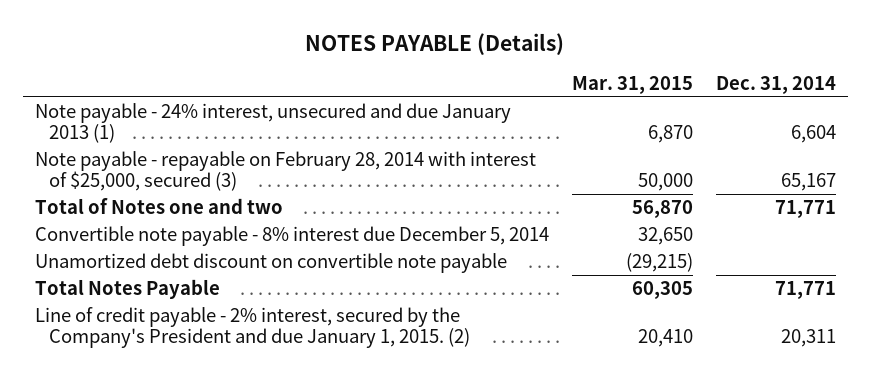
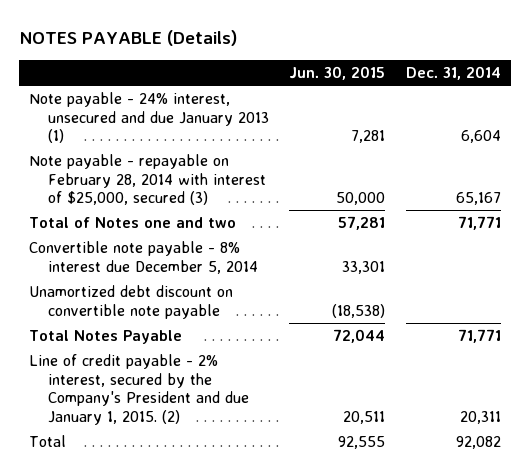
- | Mar. 31, 2015 | Dec. 31, 2014
+ | Jun. 30, 2015 | Dec. 31, 2014
+ Total | 92,555 | 92,082

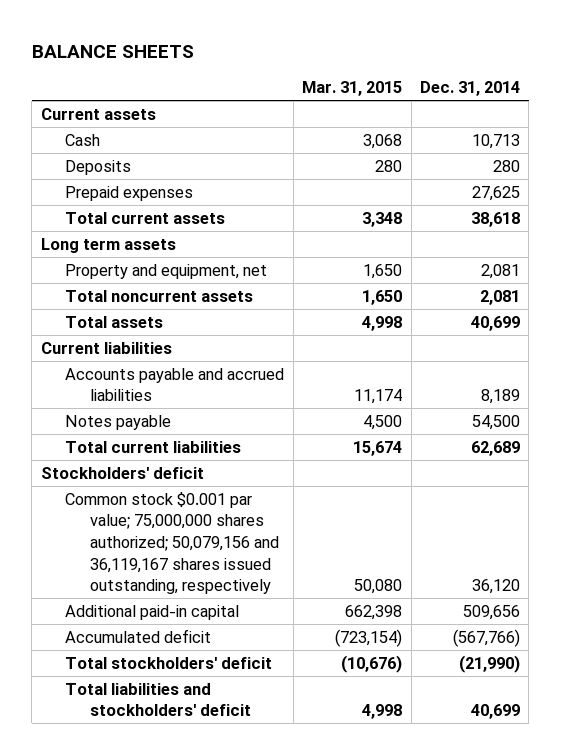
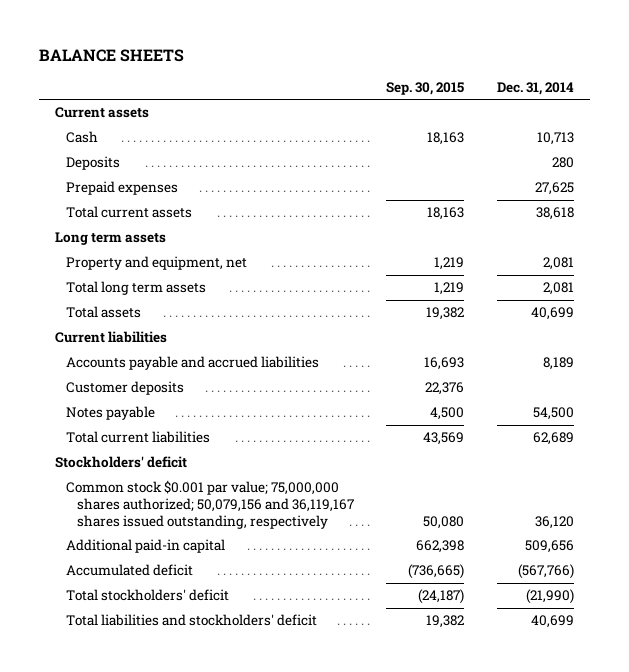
- | Mar. 31, 2015 | Dec. 31, 2014
+ | Sep. 30, 2015 | Dec. 31, 2014
- Total noncurrent assets | 1,650 | 2,081
+ Total long term assets | 1,219 | 2,081
+ Customer deposits | 22,376 |

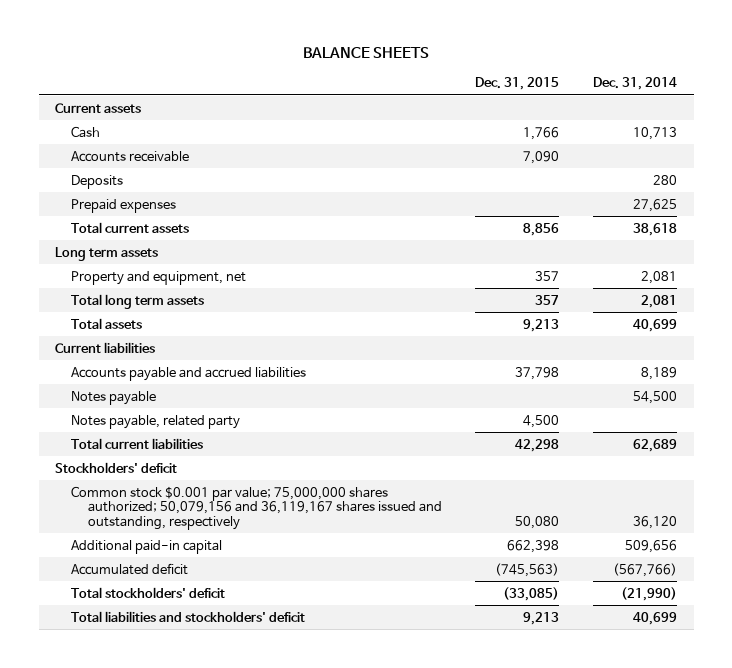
- | Sep. 30, 2015 | Dec. 31, 2014
+ | Dec. 31, 2015 | Dec. 31, 2014
+ Accounts receivable | 7,090 |
- Customer deposits | 22,376 |
+ Notes payable, related party | 4,500 |
- Common stock $0.001 par value; 75,000,000 shares authorized; 50,079,156 and 36,119,167 shares issued outstanding, respectively | 50,080 | 36,120
+ Common stock $0.001 par value; 75,000,000 shares authorized; 50,079,156 and 36,119,167 shares issued and outstanding, respectively | 50,080 | 36,120

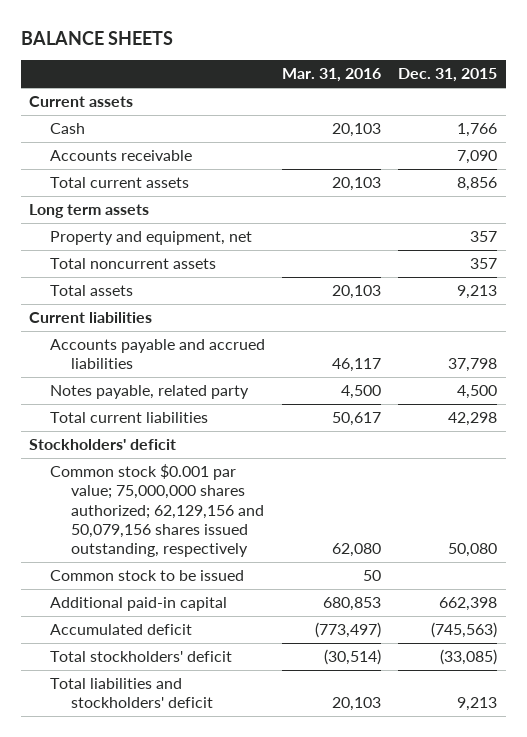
- | Dec. 31, 2015 | Dec. 31, 2014
+ | Mar. 31, 2016 | Dec. 31, 2015
- Deposits | | 280
- Prepaid expenses | | 27,625
- Total long term assets | 357 | 2,081
+ Total noncurrent assets | | 357
- Notes payable | | 54,500
- Common stock $0.001 par value; 75,000,000 shares authorized; 50,079,156 and 36,119,167 shares issued and outstanding, respectively | 50,080 | 36,120
+ Common stock $0.001 par value; 75,000,000 shares authorized; 62,129,156 and 50,079,156 shares issued outstanding, respectively | 62,080 | 50,080
+ Common stock to be issued | 50 |

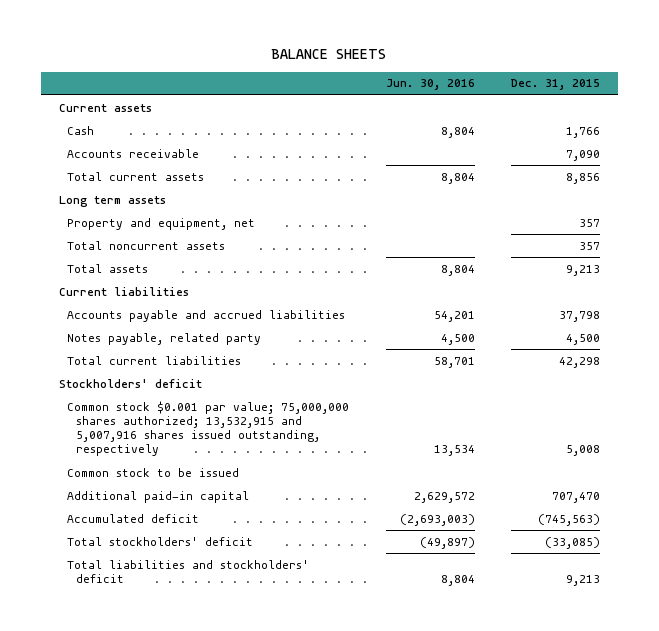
- | Mar. 31, 2016 | Dec. 31, 2015
+ | Jun. 30, 2016 | Dec. 31, 2015
- Common stock $0.001 par value; 75,000,000 shares authorized; 62,129,156 and 50,079,156 shares issued outstanding, respectively | 62,080 | 50,080
+ Common stock $0.001 par value; 75,000,000 shares authorized; 13,532,915 and 5,007,916 shares issued outstanding, respectively | 13,534 | 5,008
- Additional paid-in capital | 680,853 | 662,398
+ Additional paid-in capital | 2,629,572 | 707,470

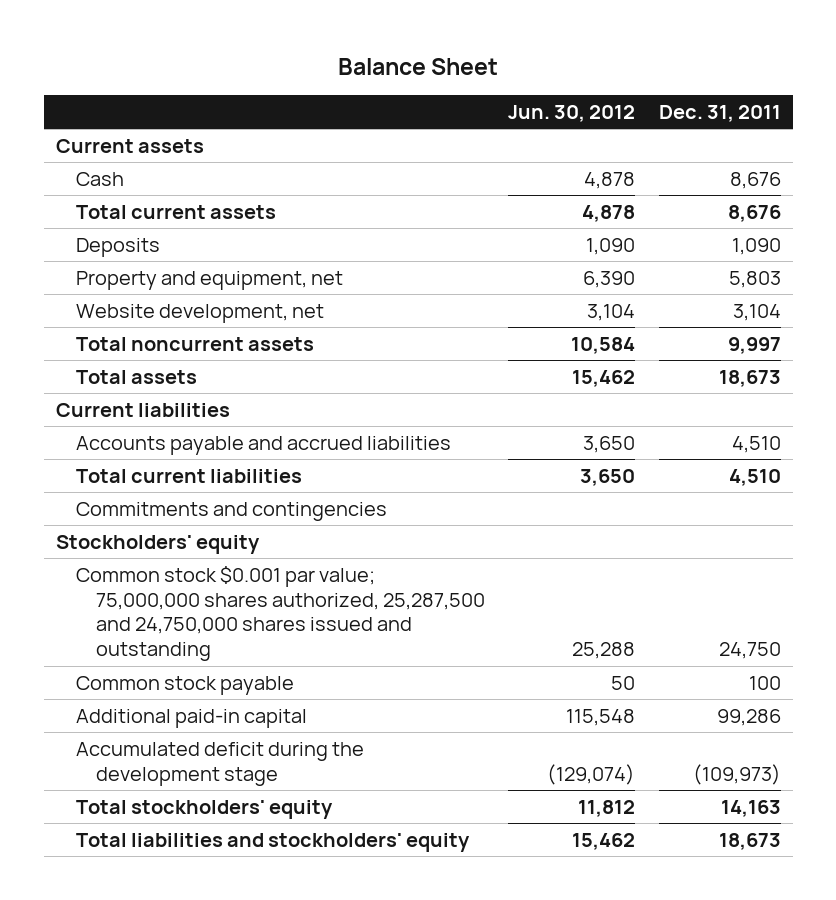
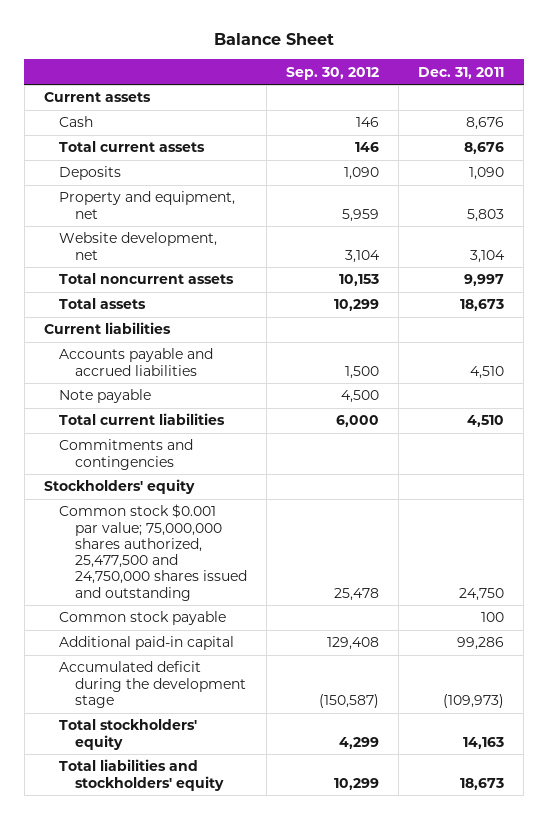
- | Jun. 30, 2012 | Dec. 31, 2011
+ | Sep. 30, 2012 | Dec. 31, 2011
+ Note payable | 4,500 |
- Common stock $0.001 par value; 75,000,000 shares authorized, 25,287,500 and 24,750,000 shares issued and outstanding | 25,288 | 24,750
+ Common stock $0.001 par value; 75,000,000 shares authorized, 25,477,500 and 24,750,000 shares issued and outstanding | 25,478 | 24,750

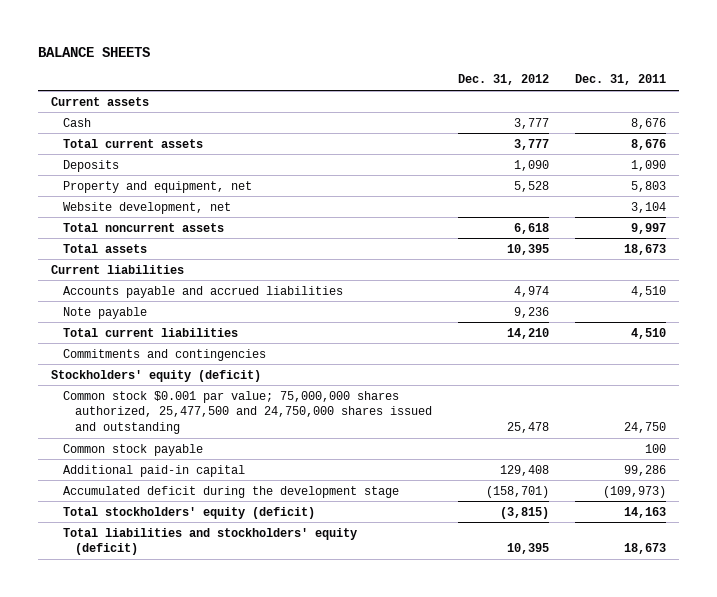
- Balance Sheet
+ BALANCE SHEETS
- | Sep. 30, 2012 | Dec. 31, 2011
+ | Dec. 31, 2012 | Dec. 31, 2011
- Stockholders' equity
+ Stockholders' equity (deficit)
- Total stockholders' equity | 4,299 | 14,163
- Total liabilities and stockholders' equity | 10,299 | 18,673
+ Total stockholders' equity (deficit) | (3,815) | 14,163
+ Total liabilities and stockholders' equity (deficit) | 10,395 | 18,673

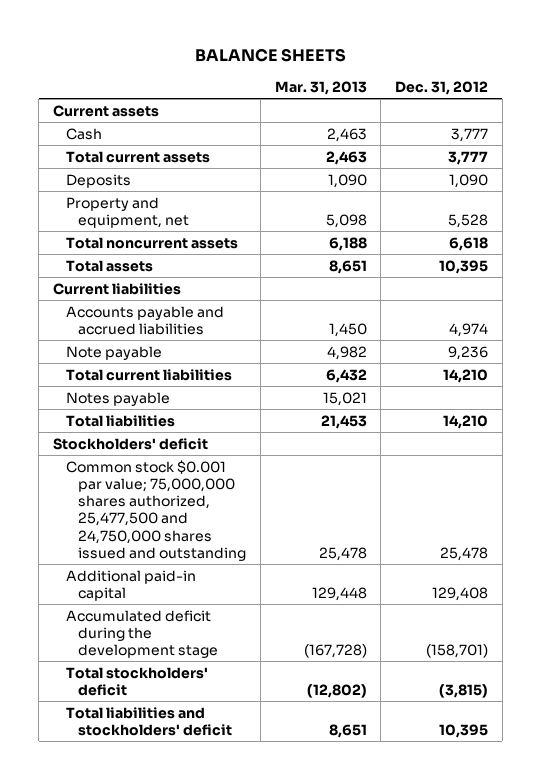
- | Dec. 31, 2012 | Dec. 31, 2011
+ | Mar. 31, 2013 | Dec. 31, 2012
- Website development, net | | 3,104
- Commitments and contingencies
- Stockholders' equity (deficit)
+ Notes payable | 15,021 |
+ Total liabilities | 21,453 | 14,210
+ Stockholders' deficit
- Common stock payable | | 100
- Total stockholders' equity (deficit) | (3,815) | 14,163
- Total liabilities and stockholders' equity (deficit) | 10,395 | 18,673
+ Total stockholders' deficit | (12,802) | (3,815)
+ Total liabilities and stockholders' deficit | 8,651 | 10,395

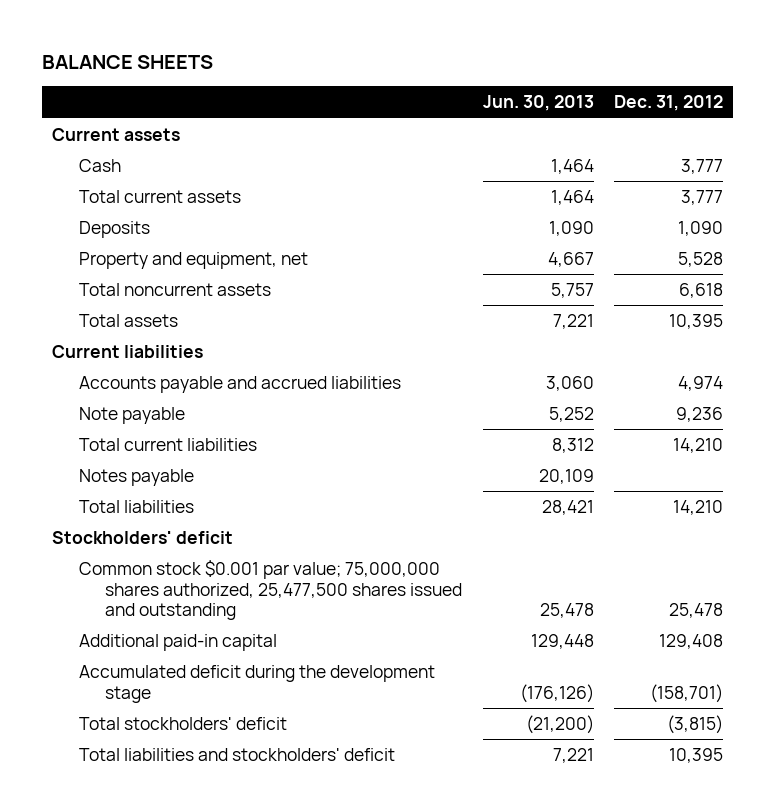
- | Mar. 31, 2013 | Dec. 31, 2012
+ | Jun. 30, 2013 | Dec. 31, 2012
- Common stock $0.001 par value; 75,000,000 shares authorized, 25,477,500 and 24,750,000 shares issued and outstanding | 25,478 | 25,478
+ Common stock $0.001 par value; 75,000,000 shares authorized, 25,477,500 shares issued and outstanding | 25,478 | 25,478

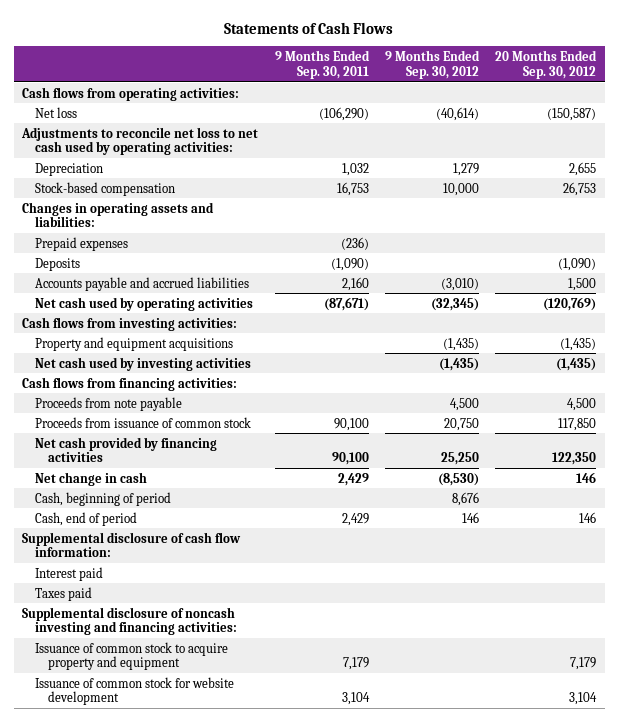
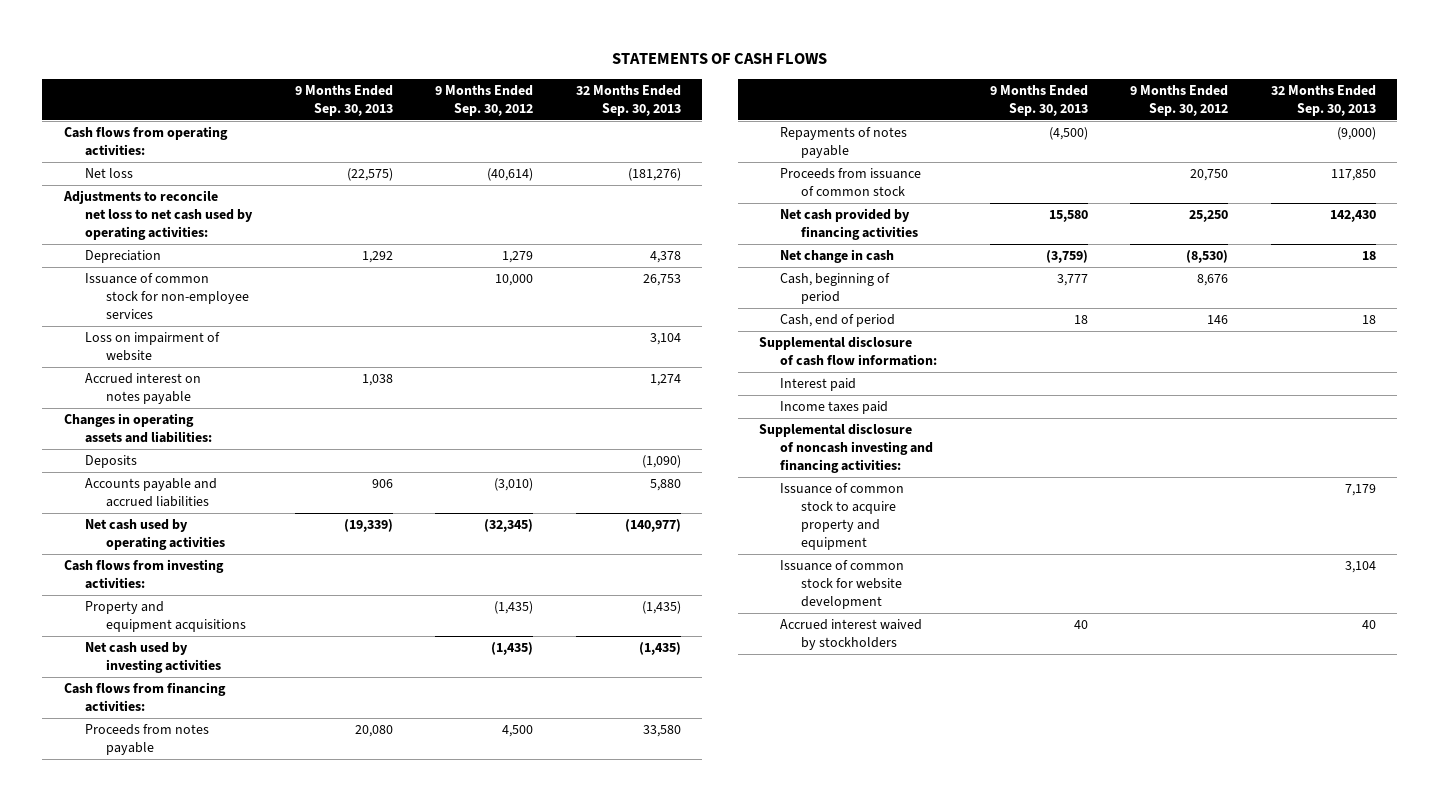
- Statements of Cash Flows
+ STATEMENTS OF CASH FLOWS
- | 9 Months Ended Sep. 30, 2011 | 9 Months Ended Sep. 30, 2012 | 20 Months Ended Sep. 30, 2012
+ | 9 Months Ended Sep. 30, 2013 | 9 Months Ended Sep. 30, 2012 | 32 Months Ended Sep. 30, 2013
- Stock-based compensation | 16,753 | 10,000 | 26,753
+ Issuance of common stock for non-employee services | | 10,000 | 26,753
+ Loss on impairment of website | | | 3,104
+ Accrued interest on notes payable | 1,038 | | 1,274
- Prepaid expenses | (236) | |
- Proceeds from note payable | | 4,500 | 4,500
+ Proceeds from notes payable | 20,080 | 4,500 | 33,580
+ Repayments of notes payable | (4,500) | | (9,000)
- Taxes paid
+ Income taxes paid
+ Accrued interest waived by stockholders | 40 | | 40

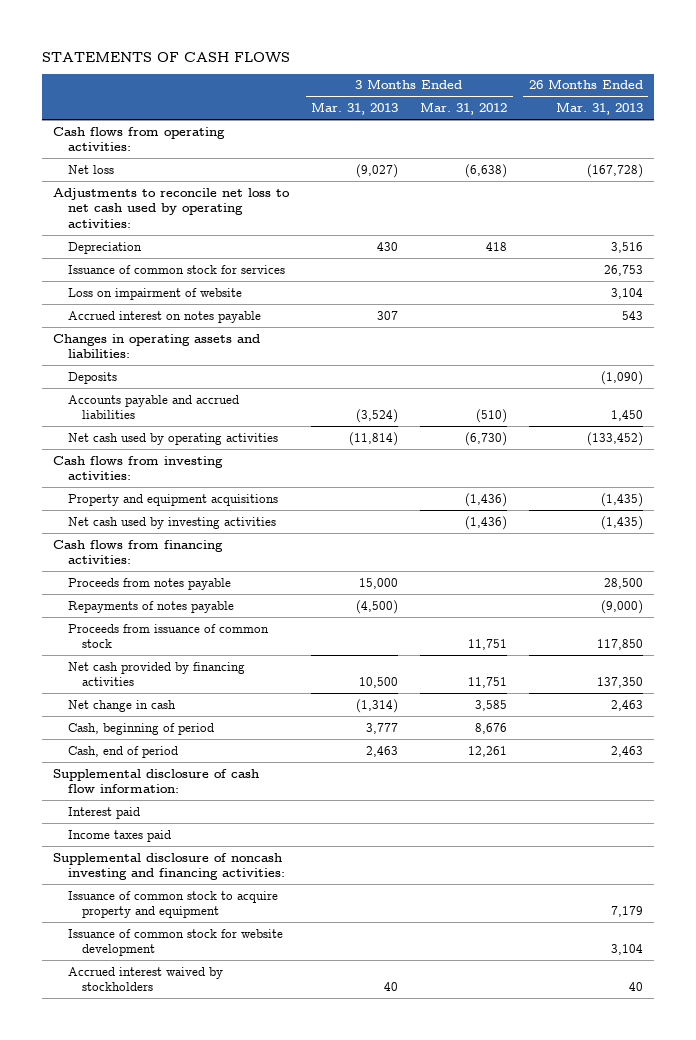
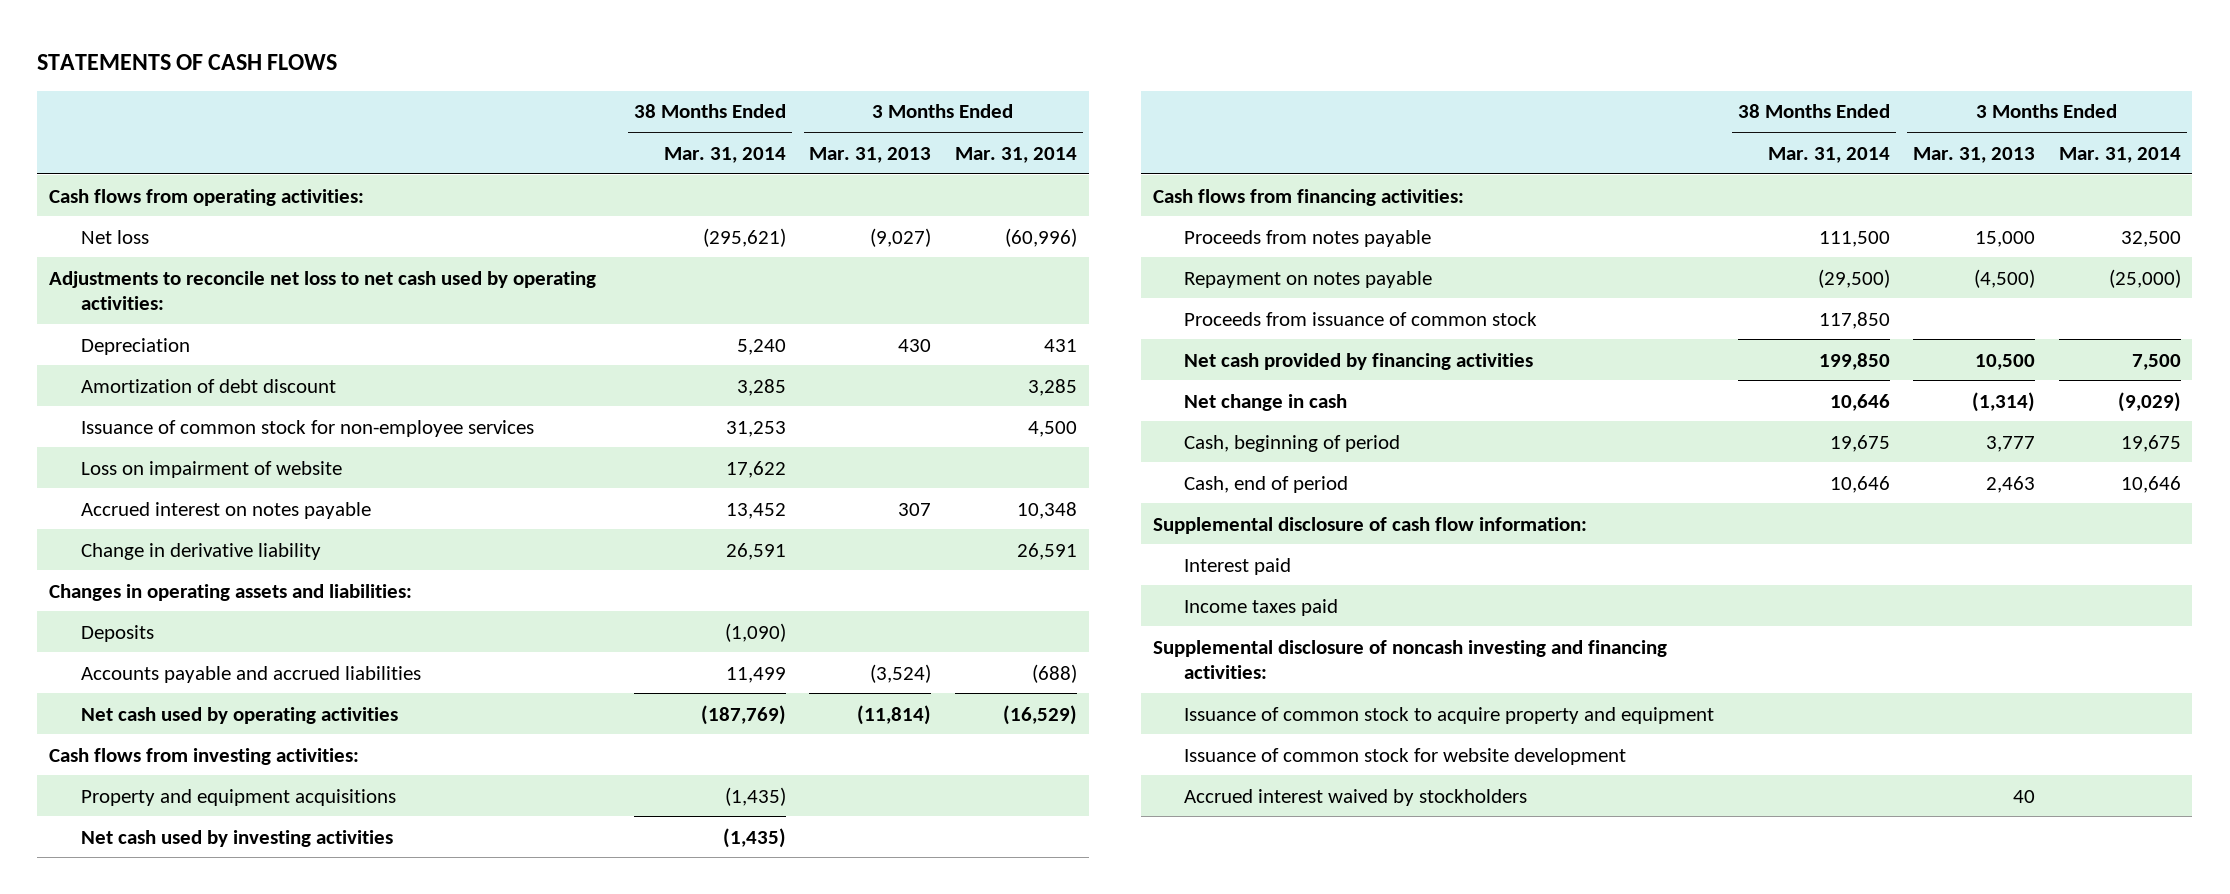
- | 3 Months Ended Mar. 31, 2013 | 3 Months Ended Mar. 31, 2012 | 26 Months Ended Mar. 31, 2013
+ | 38 Months Ended Mar. 31, 2014 | 3 Months Ended Mar. 31, 2013 | 3 Months Ended Mar. 31, 2014
- Issuance of common stock for services | | | 26,753
+ Amortization of debt discount | 3,285 | | 3,285
+ Issuance of common stock for non-employee services | 31,253 | | 4,500
+ Change in derivative liability | 26,591 | | 26,591
- Repayments of notes payable | (4,500) | | (9,000)
+ Repayment on notes payable | (29,500) | (4,500) | (25,000)

